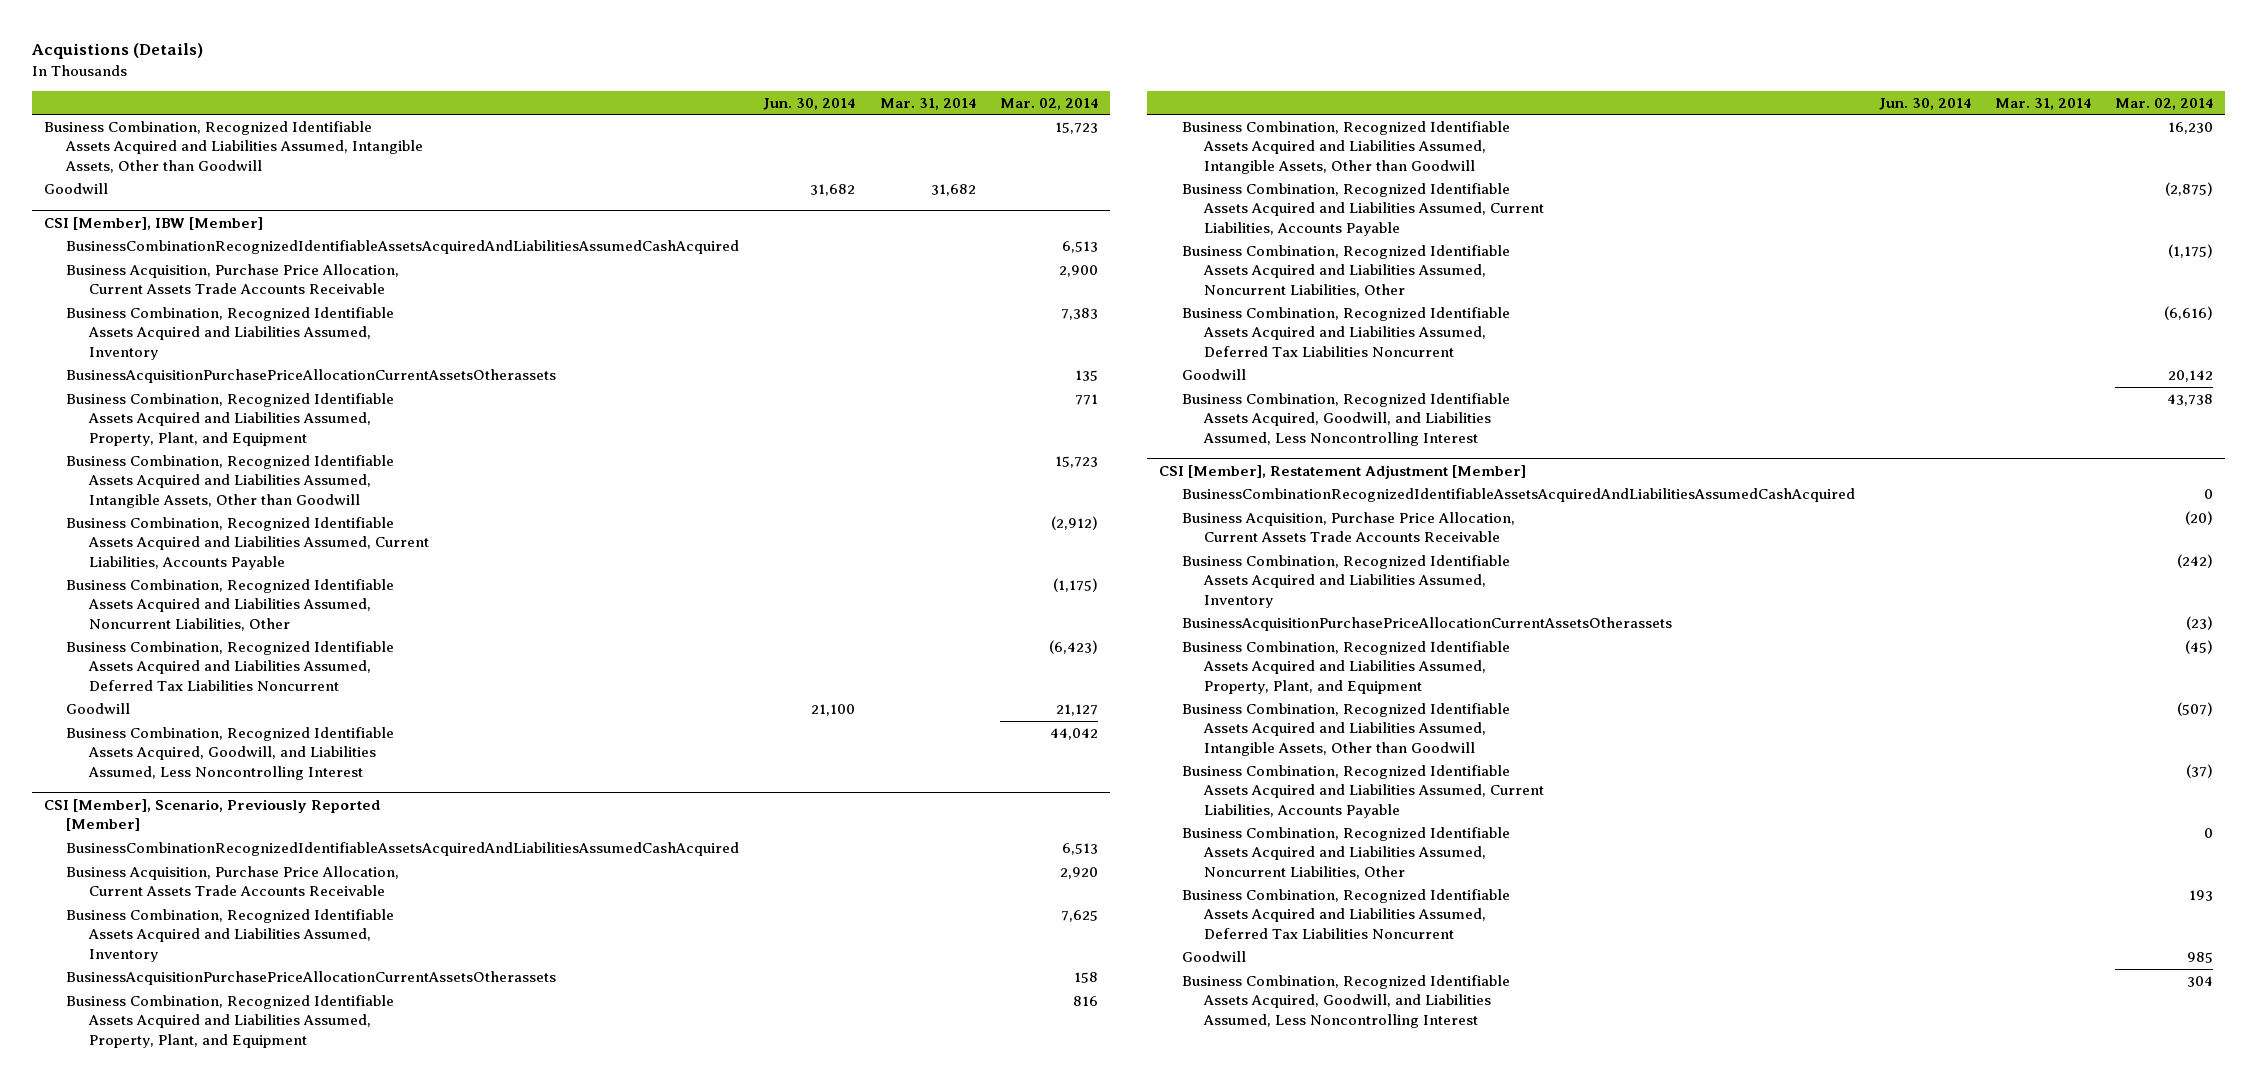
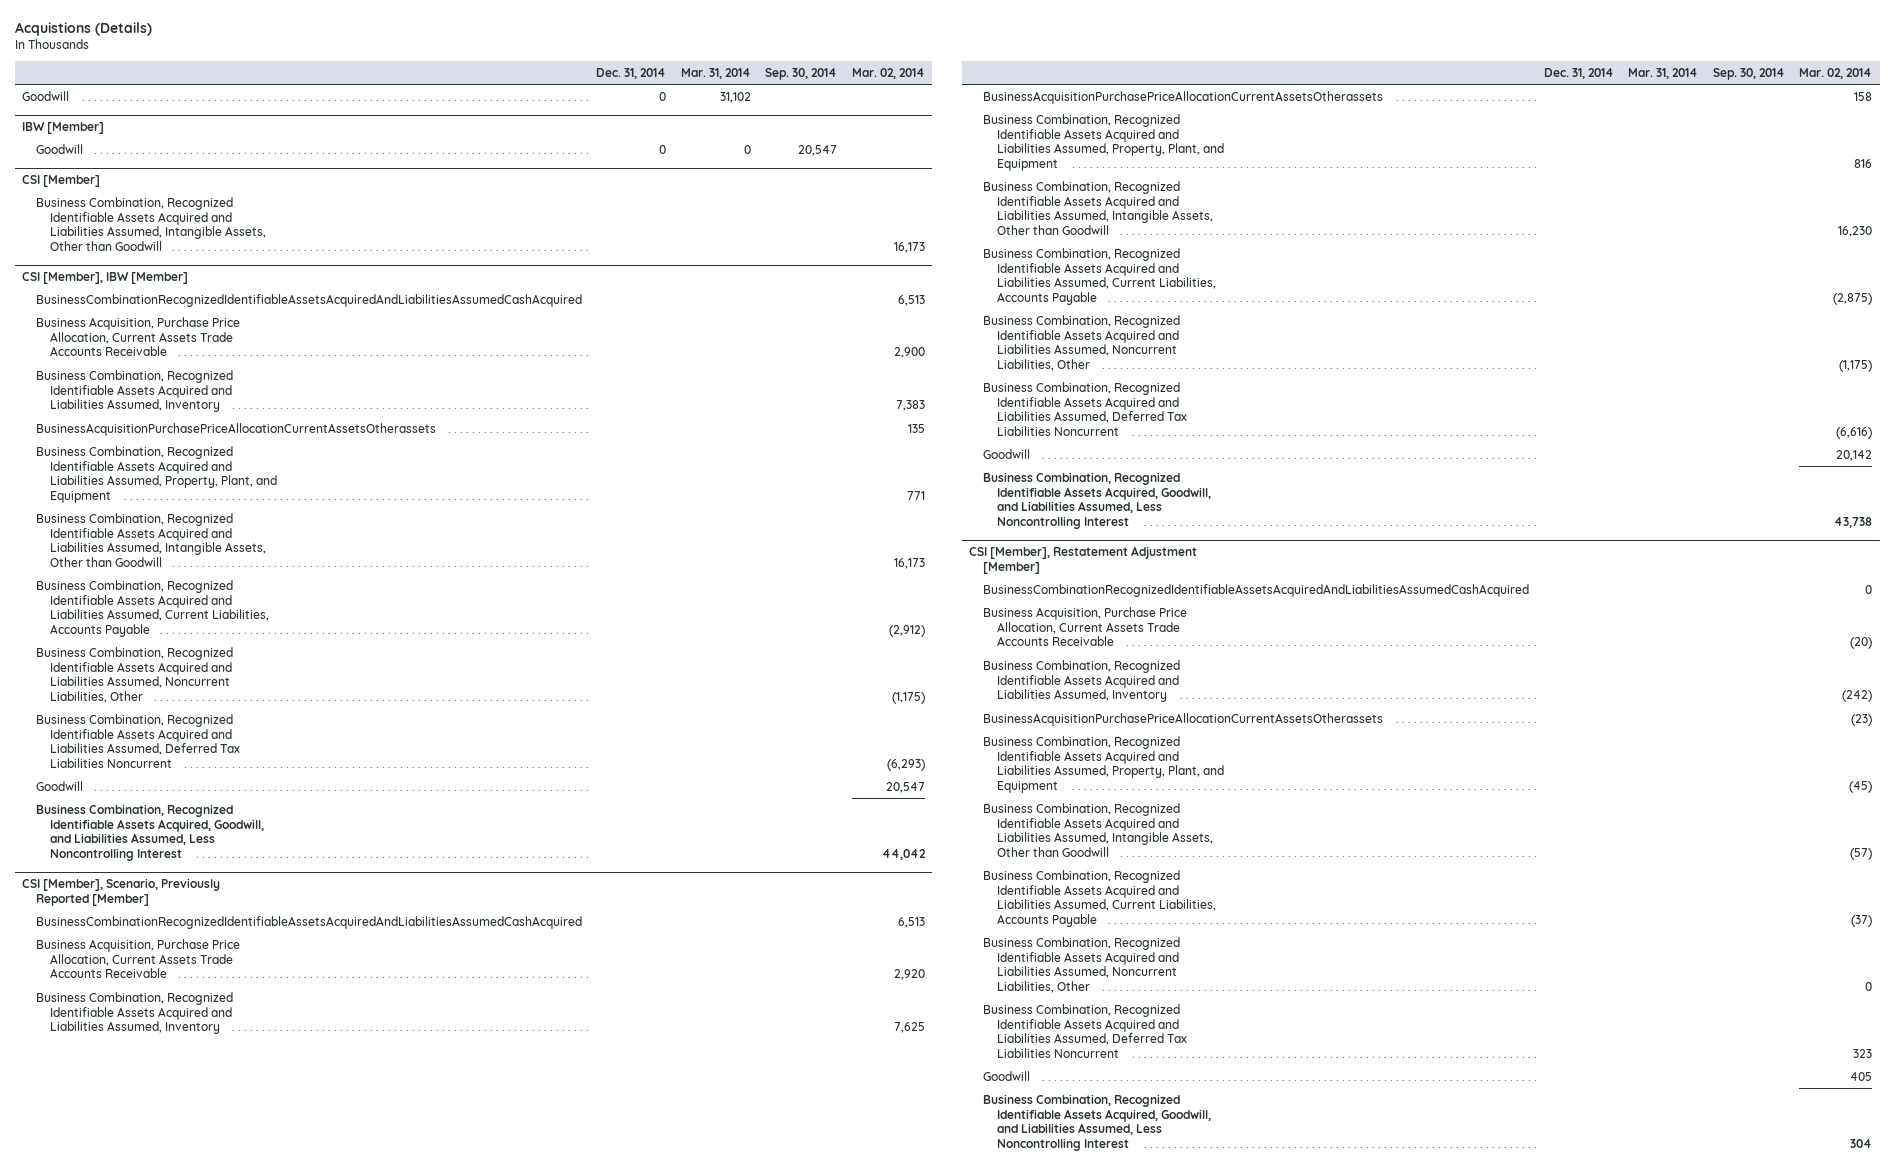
- | Jun. 30, 2014 | Mar. 31, 2014 | Mar. 02, 2014
+ | Dec. 31, 2014 | Mar. 31, 2014 | Sep. 30, 2014 | Mar. 02, 2014
- Business Combination, Recognized Identifiable Assets Acquired and Liabilities Assumed, Intangible Assets, Other than Goodwill | | | 15,723
- Goodwill | 31,682 | 31,682 |
+ Goodwill | 0 | 31,102 | |
+ IBW [Member]
+ Goodwill | 0 | 0 | 20,547 |
+ CSI [Member]
+ Business Combination, Recognized Identifiable Assets Acquired and Liabilities Assumed, Intangible Assets, Other than Goodwill | | | | 16,173
@ CSI [Member], IBW [Member]
- Business Combination, Recognized Identifiable Assets Acquired and Liabilities Assumed, Intangible Assets, Other than Goodwill | | | 15,723
+ Business Combination, Recognized Identifiable Assets Acquired and Liabilities Assumed, Intangible Assets, Other than Goodwill | | | | 16,173
- Business Combination, Recognized Identifiable Assets Acquired and Liabilities Assumed, Deferred Tax Liabilities Noncurrent | | | (6,423)
- Goodwill | 21,100 | | 21,127
+ Business Combination, Recognized Identifiable Assets Acquired and Liabilities Assumed, Deferred Tax Liabilities Noncurrent | | | | (6,293)
+ Goodwill | | | | 20,547
@ CSI [Member], Restatement Adjustment [Member]
- Business Combination, Recognized Identifiable Assets Acquired and Liabilities Assumed, Intangible Assets, Other than Goodwill | | | (507)
+ Business Combination, Recognized Identifiable Assets Acquired and Liabilities Assumed, Intangible Assets, Other than Goodwill | | | | (57)
- Business Combination, Recognized Identifiable Assets Acquired and Liabilities Assumed, Deferred Tax Liabilities Noncurrent | | | 193
- Goodwill | | | 985
+ Business Combination, Recognized Identifiable Assets Acquired and Liabilities Assumed, Deferred Tax Liabilities Noncurrent | | | | 323
+ Goodwill | | | | 405

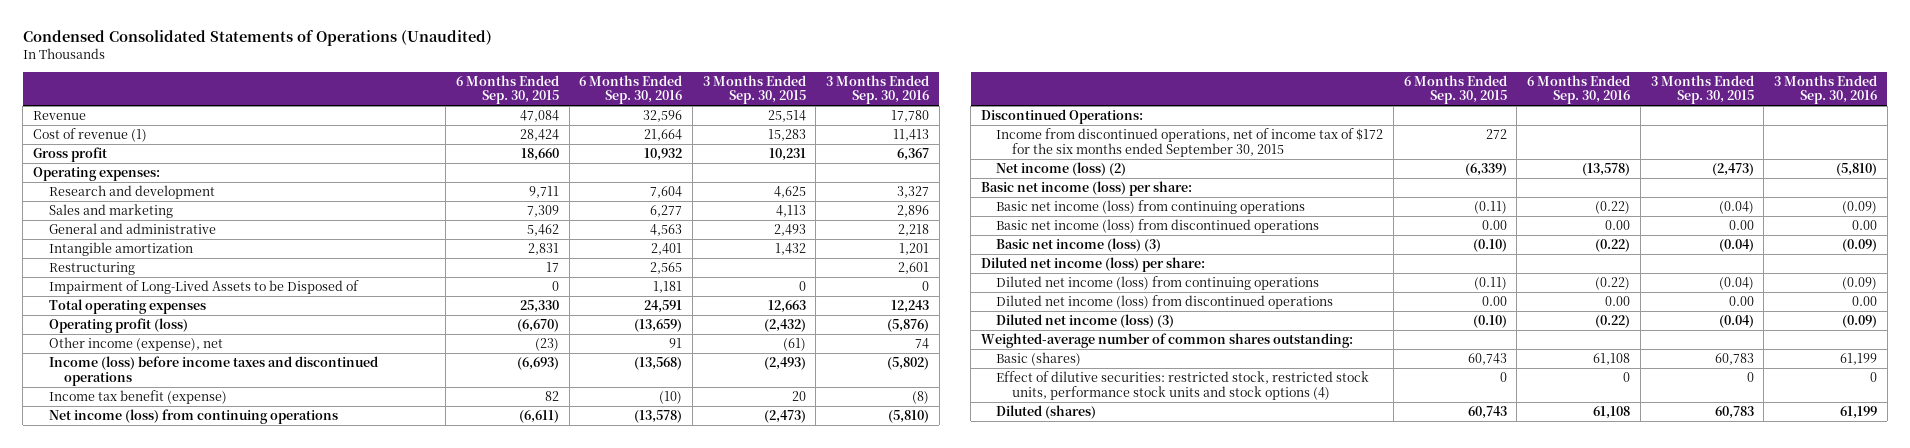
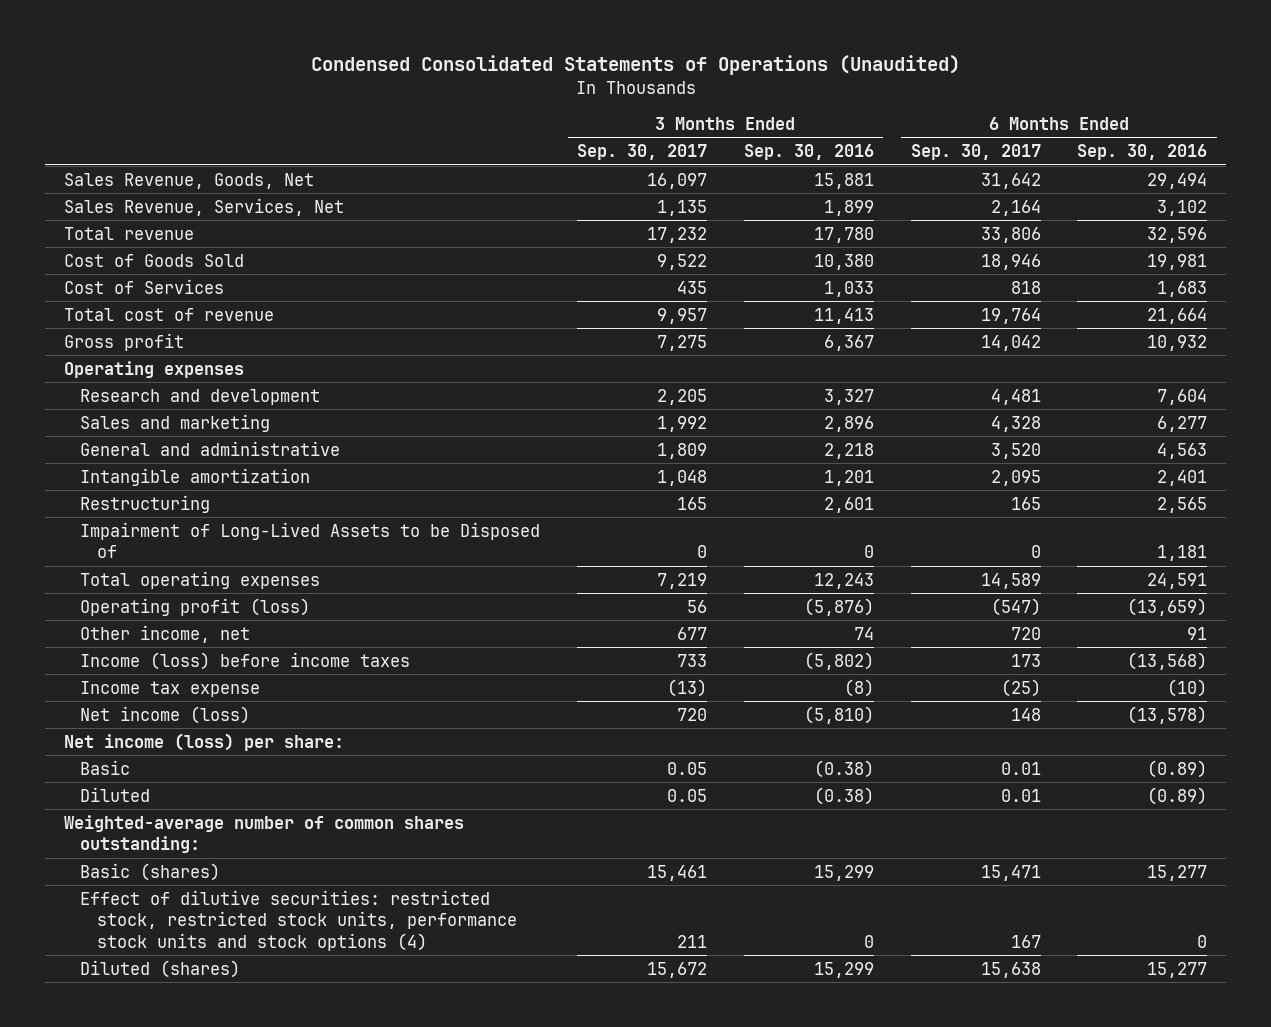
- | 6 Months Ended Sep. 30, 2015 | 6 Months Ended Sep. 30, 2016 | 3 Months Ended Sep. 30, 2015 | 3 Months Ended Sep. 30, 2016
+ | 3 Months Ended Sep. 30, 2017 | 3 Months Ended Sep. 30, 2016 | 6 Months Ended Sep. 30, 2017 | 6 Months Ended Sep. 30, 2016
- Revenue | 47,084 | 32,596 | 25,514 | 17,780
- Cost of revenue (1) | 28,424 | 21,664 | 15,283 | 11,413
+ Sales Revenue, Goods, Net | 16,097 | 15,881 | 31,642 | 29,494
+ Sales Revenue, Services, Net | 1,135 | 1,899 | 2,164 | 3,102
+ Total revenue | 17,232 | 17,780 | 33,806 | 32,596
+ Cost of Goods Sold | 9,522 | 10,380 | 18,946 | 19,981
+ Cost of Services | 435 | 1,033 | 818 | 1,683
+ Total cost of revenue | 9,957 | 11,413 | 19,764 | 21,664
- Operating expenses:
+ Operating expenses
- Other income (expense), net | (23) | 91 | (61) | 74
- Income (loss) before income taxes and discontinued operations | (6,693) | (13,568) | (2,493) | (5,802)
- Income tax benefit (expense) | 82 | (10) | 20 | (8)
- Net income (loss) from continuing operations | (6,611) | (13,578) | (2,473) | (5,810)
- Discontinued Operations:
- Income from discontinued operations, net of income tax of $172 for the six months ended September 30, 2015 | 272 | | |
- Net income (loss) (2) | (6,339) | (13,578) | (2,473) | (5,810)
- Basic net income (loss) per share:
- Basic net income (loss) from continuing operations | (0.11) | (0.22) | (0.04) | (0.09)
- Basic net income (loss) from discontinued operations | 0.00 | 0.00 | 0.00 | 0.00
- Basic net income (loss) (3) | (0.10) | (0.22) | (0.04) | (0.09)
- Diluted net income (loss) per share:
- Diluted net income (loss) from continuing operations | (0.11) | (0.22) | (0.04) | (0.09)
- Diluted net income (loss) from discontinued operations | 0.00 | 0.00 | 0.00 | 0.00
- Diluted net income (loss) (3) | (0.10) | (0.22) | (0.04) | (0.09)
+ Other income, net | 677 | 74 | 720 | 91
+ Income (loss) before income taxes | 733 | (5,802) | 173 | (13,568)
+ Income tax expense | (13) | (8) | (25) | (10)
+ Net income (loss) | 720 | (5,810) | 148 | (13,578)
+ Net income (loss) per share:
+ Basic | 0.05 | (0.38) | 0.01 | (0.89)
+ Diluted | 0.05 | (0.38) | 0.01 | (0.89)
- Basic (shares) | 60,743 | 61,108 | 60,783 | 61,199
+ Basic (shares) | 15,461 | 15,299 | 15,471 | 15,277
- Diluted (shares) | 60,743 | 61,108 | 60,783 | 61,199
+ Diluted (shares) | 15,672 | 15,299 | 15,638 | 15,277

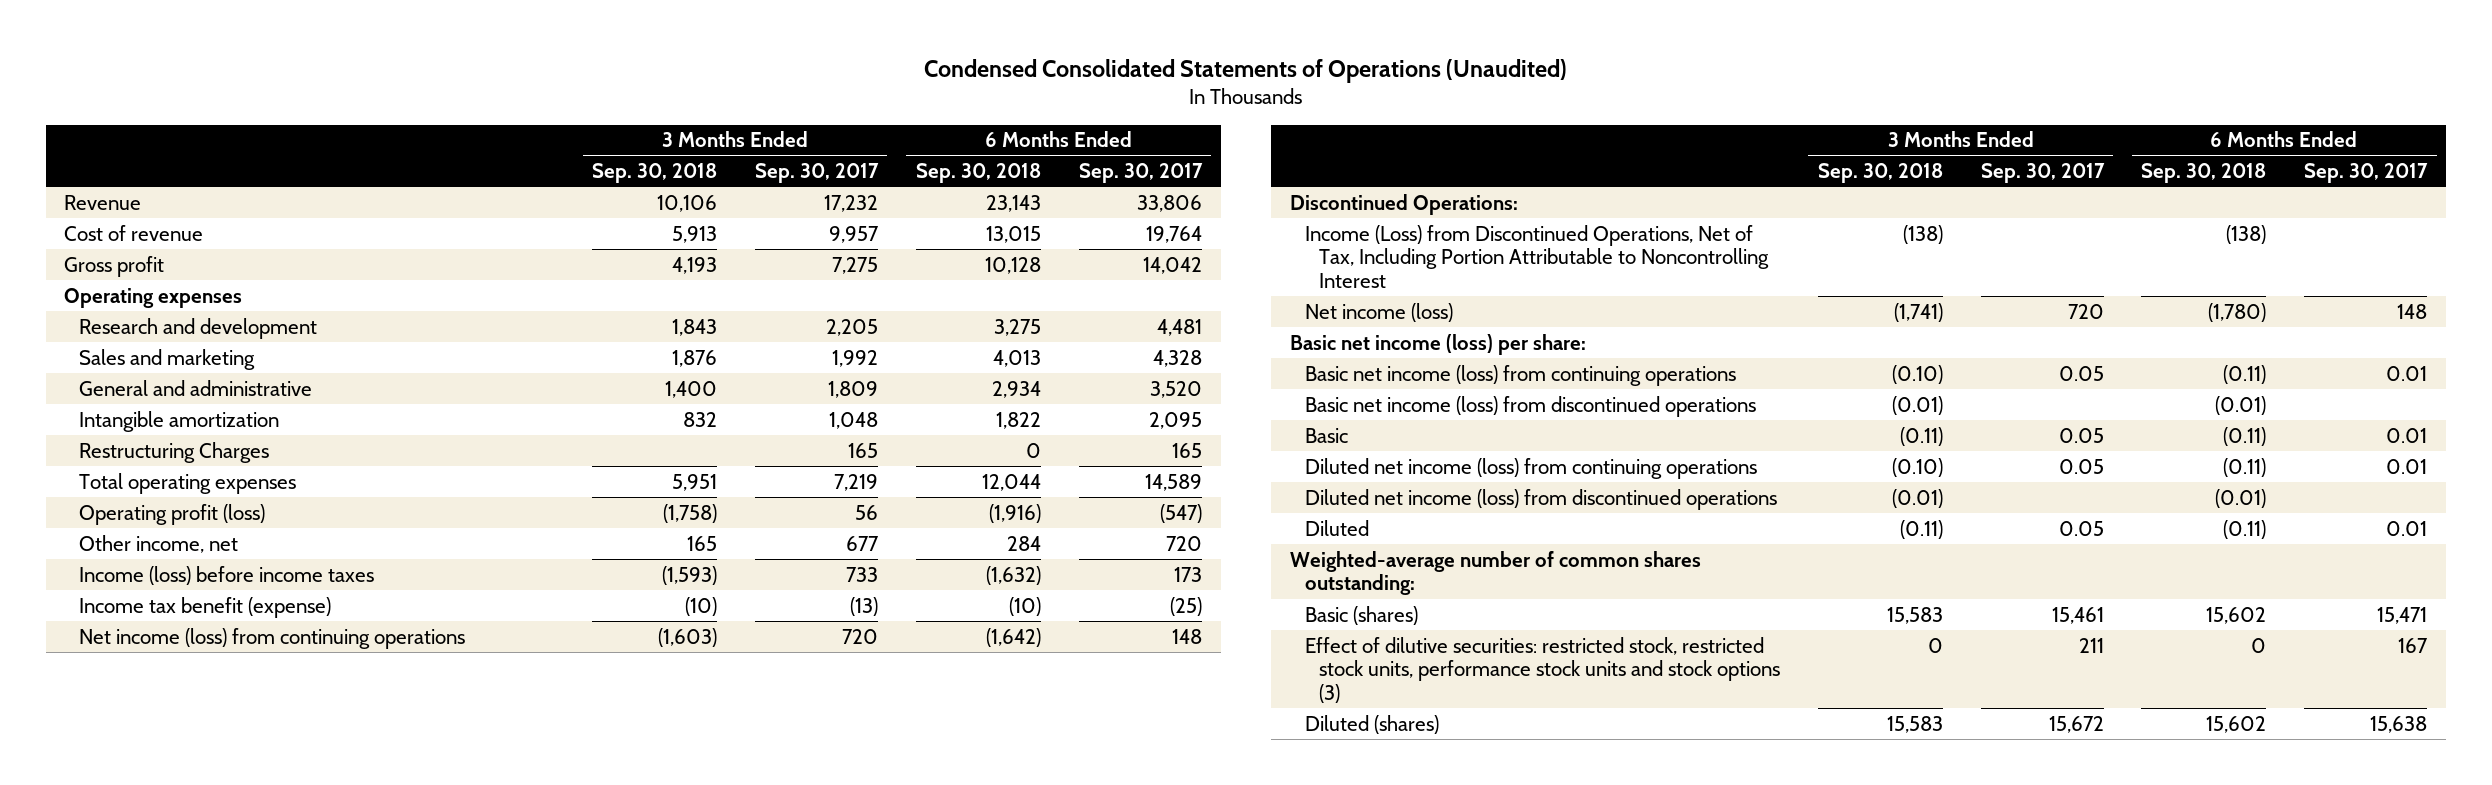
- | 3 Months Ended Sep. 30, 2017 | 3 Months Ended Sep. 30, 2016 | 6 Months Ended Sep. 30, 2017 | 6 Months Ended Sep. 30, 2016
+ | 3 Months Ended Sep. 30, 2018 | 3 Months Ended Sep. 30, 2017 | 6 Months Ended Sep. 30, 2018 | 6 Months Ended Sep. 30, 2017
- Sales Revenue, Goods, Net | 16,097 | 15,881 | 31,642 | 29,494
- Sales Revenue, Services, Net | 1,135 | 1,899 | 2,164 | 3,102
- Total revenue | 17,232 | 17,780 | 33,806 | 32,596
- Cost of Goods Sold | 9,522 | 10,380 | 18,946 | 19,981
- Cost of Services | 435 | 1,033 | 818 | 1,683
- Total cost of revenue | 9,957 | 11,413 | 19,764 | 21,664
+ Revenue | 10,106 | 17,232 | 23,143 | 33,806
+ Cost of revenue | 5,913 | 9,957 | 13,015 | 19,764
- Restructuring | 165 | 2,601 | 165 | 2,565
- Impairment of Long-Lived Assets to be Disposed of | 0 | 0 | 0 | 1,181
+ Restructuring Charges | | 165 | 0 | 165
- Income tax expense | (13) | (8) | (25) | (10)
+ Income tax benefit (expense) | (10) | (13) | (10) | (25)
+ Net income (loss) from continuing operations | (1,603) | 720 | (1,642) | 148
+ Discontinued Operations:
+ Income (Loss) from Discontinued Operations, Net of Tax, Including Portion Attributable to Noncontrolling Interest | (138) | | (138) |
- Net income (loss) per share:
+ Basic net income (loss) per share:
+ Basic net income (loss) from continuing operations | (0.10) | 0.05 | (0.11) | 0.01
+ Basic net income (loss) from discontinued operations | (0.01) | | (0.01) |
+ Diluted net income (loss) from continuing operations | (0.10) | 0.05 | (0.11) | 0.01
+ Diluted net income (loss) from discontinued operations | (0.01) | | (0.01) |
- Effect of dilutive securities: restricted stock, restricted stock units, performance stock units and stock options (4) | 211 | 0 | 167 | 0
+ Effect of dilutive securities: restricted stock, restricted stock units, performance stock units and stock options (3) | 0 | 211 | 0 | 167

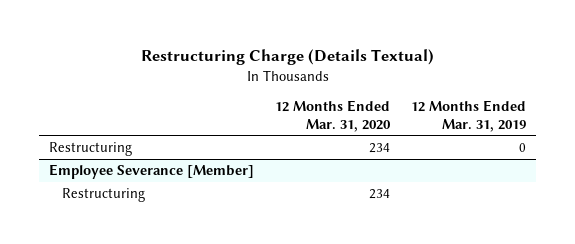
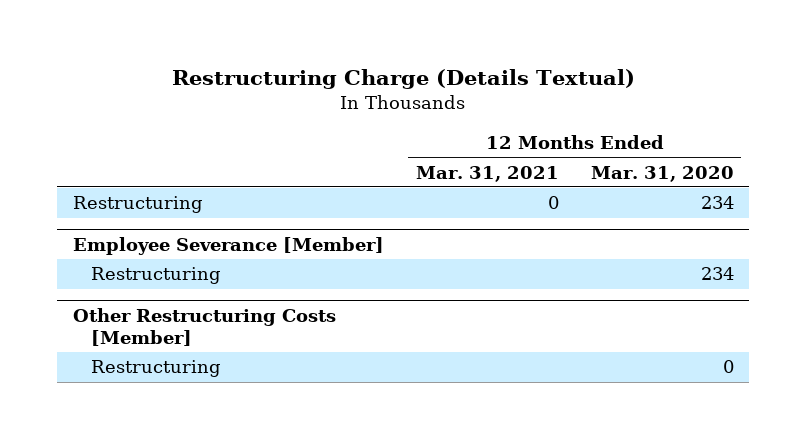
- | 12 Months Ended Mar. 31, 2020 | 12 Months Ended Mar. 31, 2019
+ | 12 Months Ended Mar. 31, 2021 | 12 Months Ended Mar. 31, 2020
+ Other Restructuring Costs [Member]
+ Restructuring | | 0

